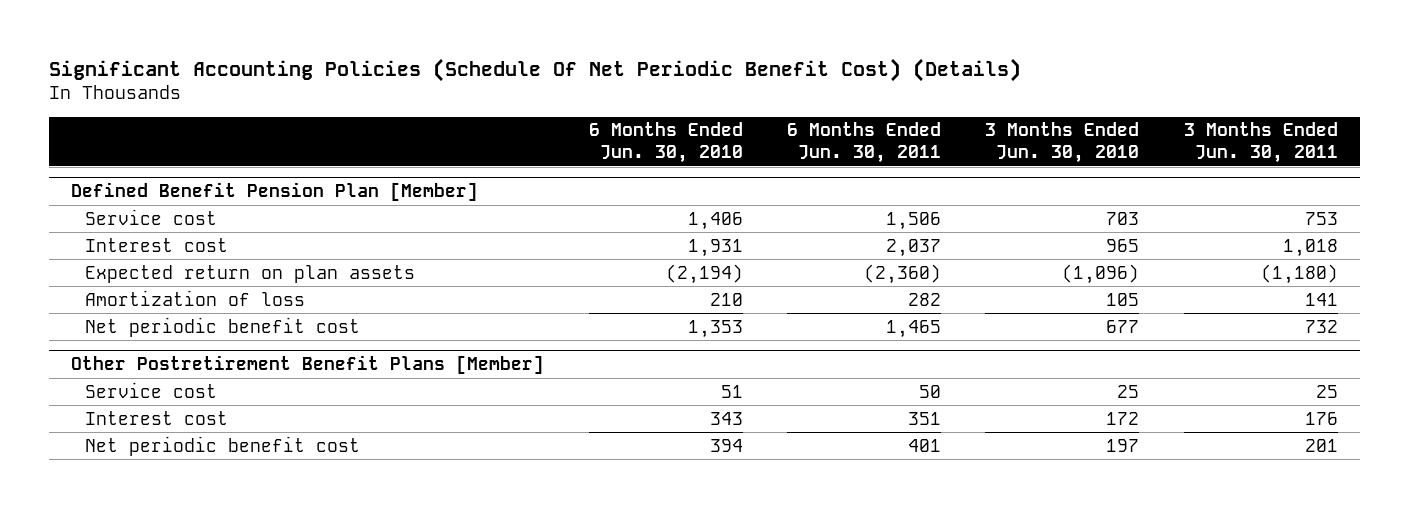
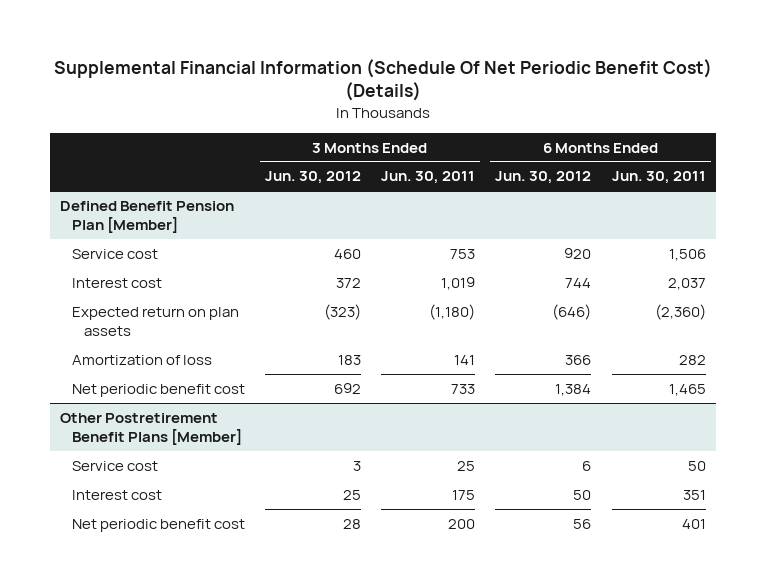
- Significant Accounting Policies (Schedule Of Net Periodic Benefit Cost) (Details)
+ Supplemental Financial Information (Schedule Of Net Periodic Benefit Cost) (Details)
- | 6 Months Ended Jun. 30, 2010 | 6 Months Ended Jun. 30, 2011 | 3 Months Ended Jun. 30, 2010 | 3 Months Ended Jun. 30, 2011
+ | 3 Months Ended Jun. 30, 2012 | 3 Months Ended Jun. 30, 2011 | 6 Months Ended Jun. 30, 2012 | 6 Months Ended Jun. 30, 2011
@ Defined Benefit Pension Plan [Member]
- Interest cost | 1,931 | 2,037 | 965 | 1,018
+ Interest cost | 372 | 1,019 | 744 | 2,037
- Net periodic benefit cost | 1,353 | 1,465 | 677 | 732
+ Net periodic benefit cost | 692 | 733 | 1,384 | 1,465
@ Other Postretirement Benefit Plans [Member]
- Interest cost | 343 | 351 | 172 | 176
- Net periodic benefit cost | 394 | 401 | 197 | 201
+ Interest cost | 25 | 175 | 50 | 351
+ Net periodic benefit cost | 28 | 200 | 56 | 401

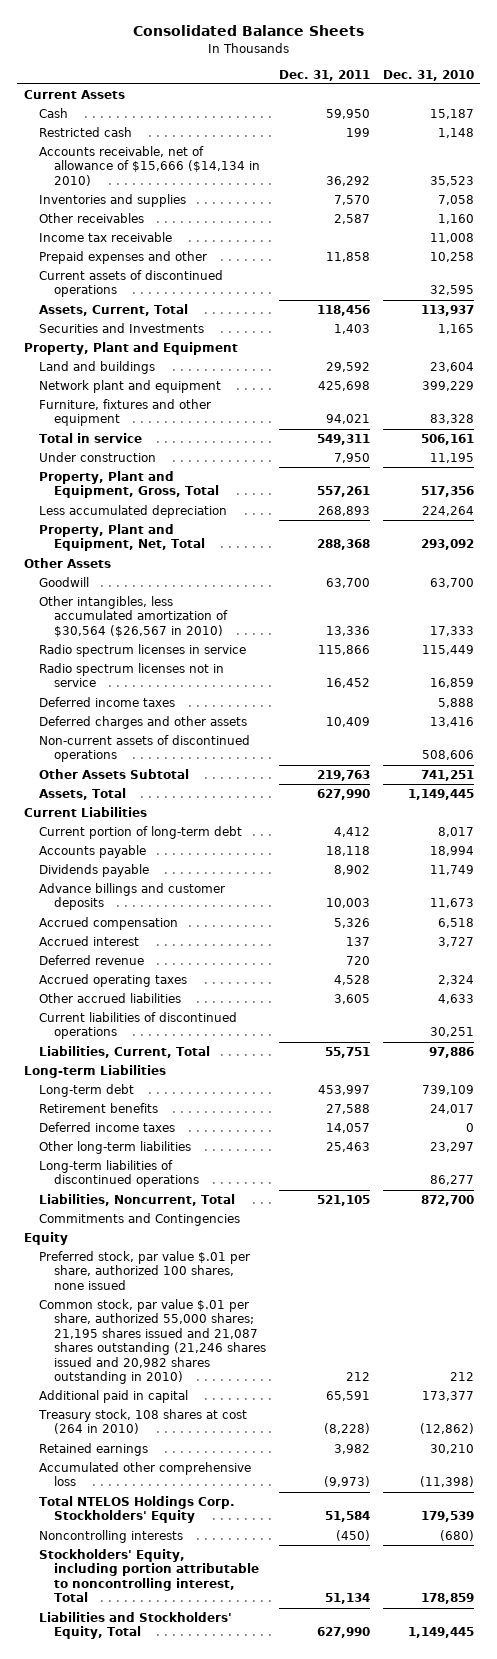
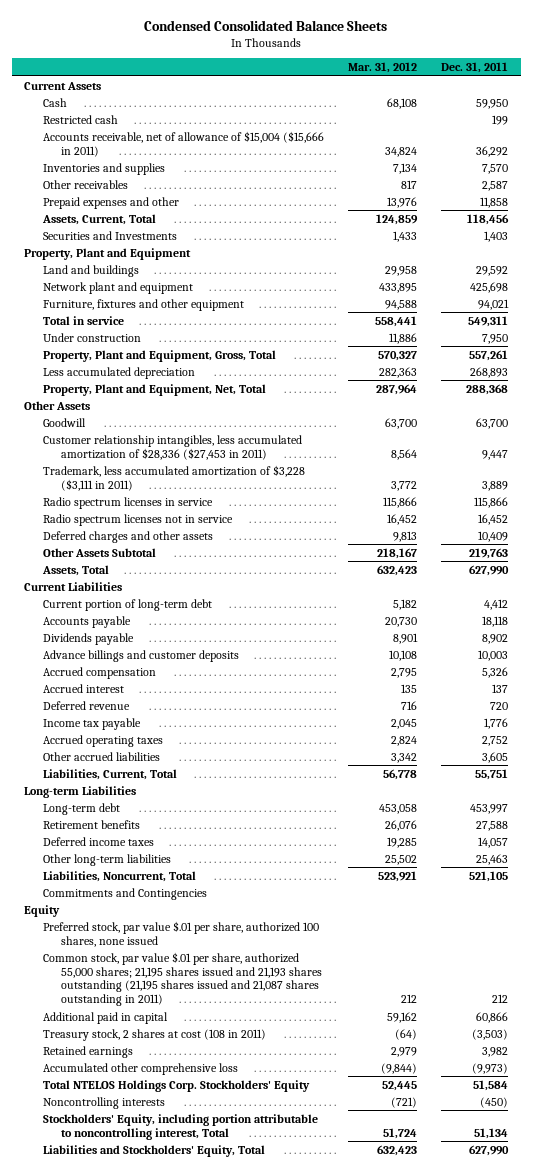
- Consolidated Balance Sheets
+ Condensed Consolidated Balance Sheets
- | Dec. 31, 2011 | Dec. 31, 2010
+ | Mar. 31, 2012 | Dec. 31, 2011
- Accounts receivable, net of allowance of $15,666 ($14,134 in 2010) | 36,292 | 35,523
+ Accounts receivable, net of allowance of $15,004 ($15,666 in 2011) | 34,824 | 36,292
- Income tax receivable | | 11,008
- Current assets of discontinued operations | | 32,595
- Other intangibles, less accumulated amortization of $30,564 ($26,567 in 2010) | 13,336 | 17,333
+ Customer relationship intangibles, less accumulated amortization of $28,336 ($27,453 in 2011) | 8,564 | 9,447
+ Trademark, less accumulated amortization of $3,228 ($3,111 in 2011) | 3,772 | 3,889
- Deferred income taxes | | 5,888
- Non-current assets of discontinued operations | | 508,606
- Accrued operating taxes | 4,528 | 2,324
+ Income tax payable | 2,045 | 1,776
+ Accrued operating taxes | 2,824 | 2,752
- Current liabilities of discontinued operations | | 30,251
- Long-term liabilities of discontinued operations | | 86,277
- Common stock, par value $.01 per share, authorized 55,000 shares; 21,195 shares issued and 21,087 shares outstanding (21,246 shares issued and 20,982 shares outstanding in 2010) | 212 | 212
- Additional paid in capital | 65,591 | 173,377
- Treasury stock, 108 shares at cost (264 in 2010) | (8,228) | (12,862)
+ Common stock, par value $.01 per share, authorized 55,000 shares; 21,195 shares issued and 21,193 shares outstanding (21,195 shares issued and 21,087 shares outstanding in 2011) | 212 | 212
+ Additional paid in capital | 59,162 | 60,866
+ Treasury stock, 2 shares at cost (108 in 2011) | (64) | (3,503)

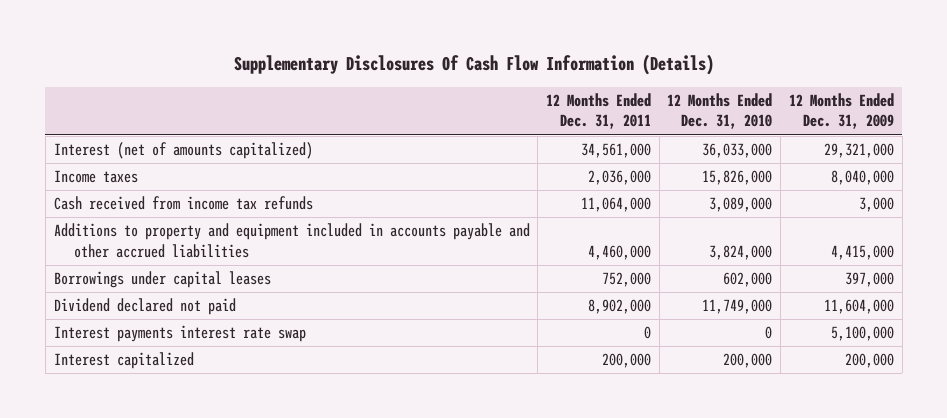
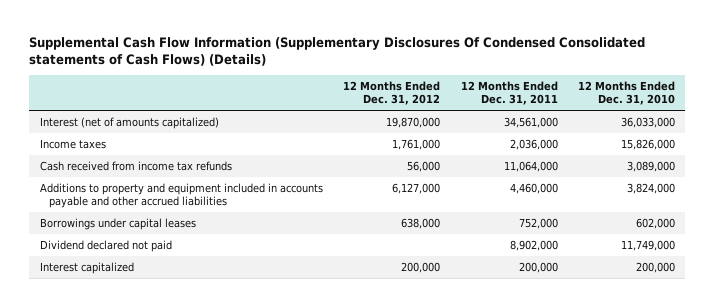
- Supplementary Disclosures Of Cash Flow Information (Details)
+ Supplemental Cash Flow Information (Supplementary Disclosures Of Condensed Consolidated statements of Cash Flows) (Details)
- | 12 Months Ended Dec. 31, 2011 | 12 Months Ended Dec. 31, 2010 | 12 Months Ended Dec. 31, 2009
+ | 12 Months Ended Dec. 31, 2012 | 12 Months Ended Dec. 31, 2011 | 12 Months Ended Dec. 31, 2010
- Interest payments interest rate swap | 0 | 0 | 5,100,000

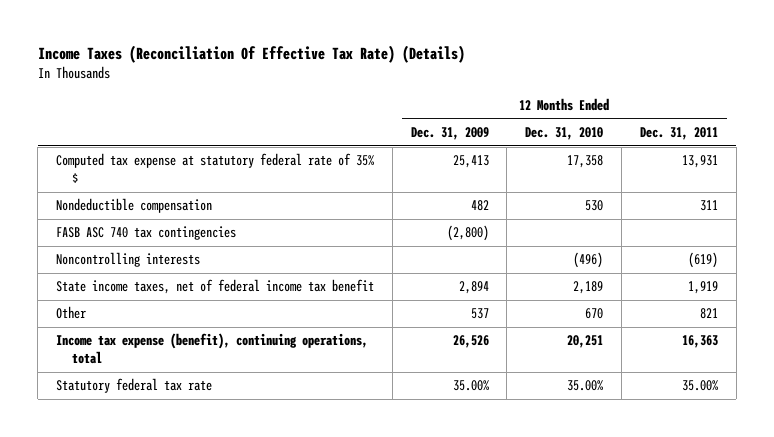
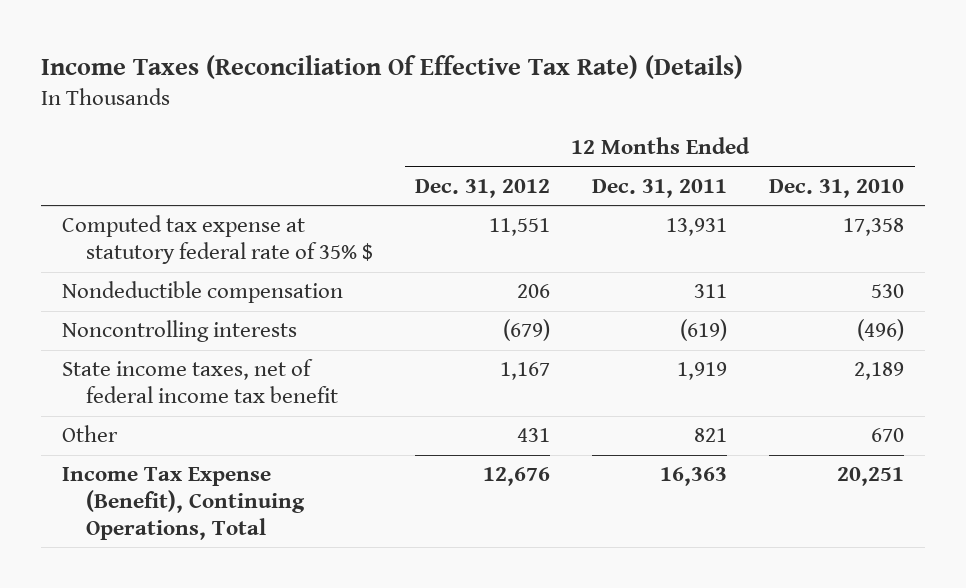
- | 12 Months Ended Dec. 31, 2009 | 12 Months Ended Dec. 31, 2010 | 12 Months Ended Dec. 31, 2011
+ | 12 Months Ended Dec. 31, 2012 | 12 Months Ended Dec. 31, 2011 | 12 Months Ended Dec. 31, 2010
- FASB ASC 740 tax contingencies | (2,800) | |
- Income tax expense (benefit), continuing operations, total | 26,526 | 20,251 | 16,363
- Statutory federal tax rate | 35.00% | 35.00% | 35.00%
+ Income Tax Expense (Benefit), Continuing Operations, Total | 12,676 | 16,363 | 20,251

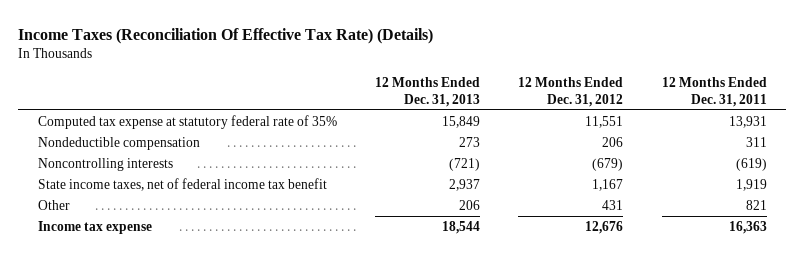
- | 12 Months Ended Dec. 31, 2012 | 12 Months Ended Dec. 31, 2011 | 12 Months Ended Dec. 31, 2010
+ | 12 Months Ended Dec. 31, 2013 | 12 Months Ended Dec. 31, 2012 | 12 Months Ended Dec. 31, 2011
- Computed tax expense at statutory federal rate of 35% $ | 11,551 | 13,931 | 17,358
+ Computed tax expense at statutory federal rate of 35% | 15,849 | 11,551 | 13,931
- Income Tax Expense (Benefit), Continuing Operations, Total | 12,676 | 16,363 | 20,251
+ Income tax expense | 18,544 | 12,676 | 16,363

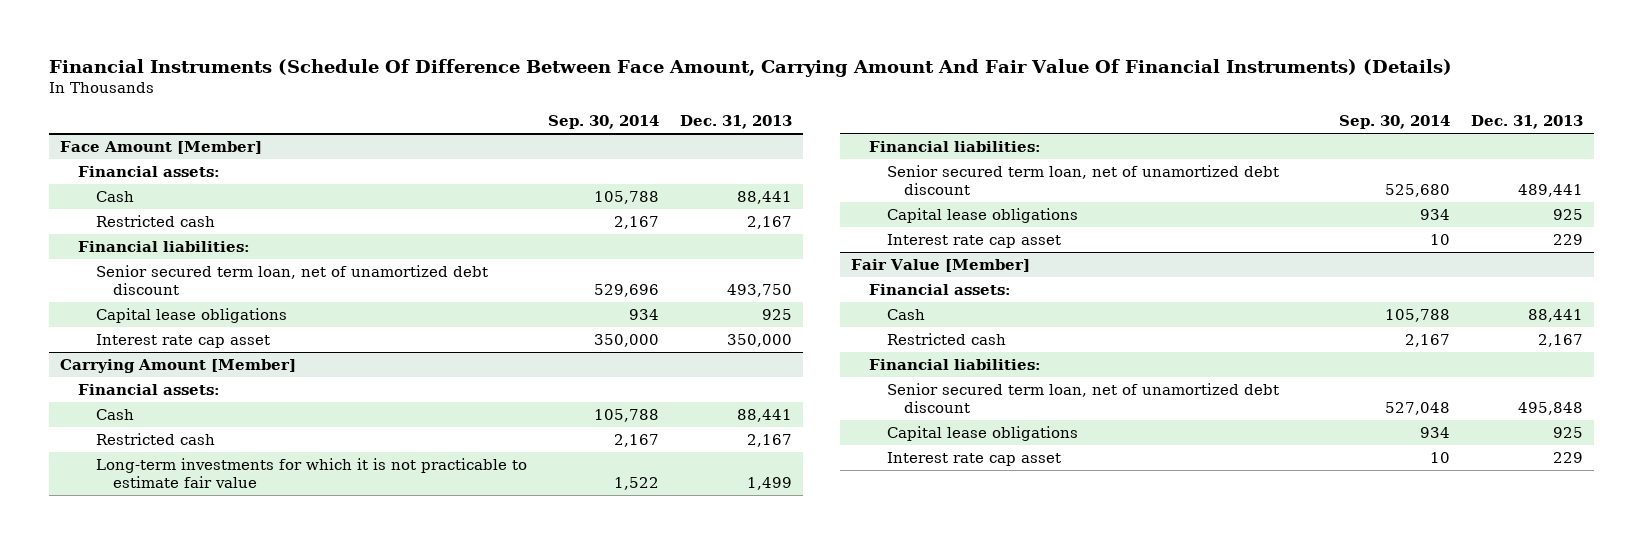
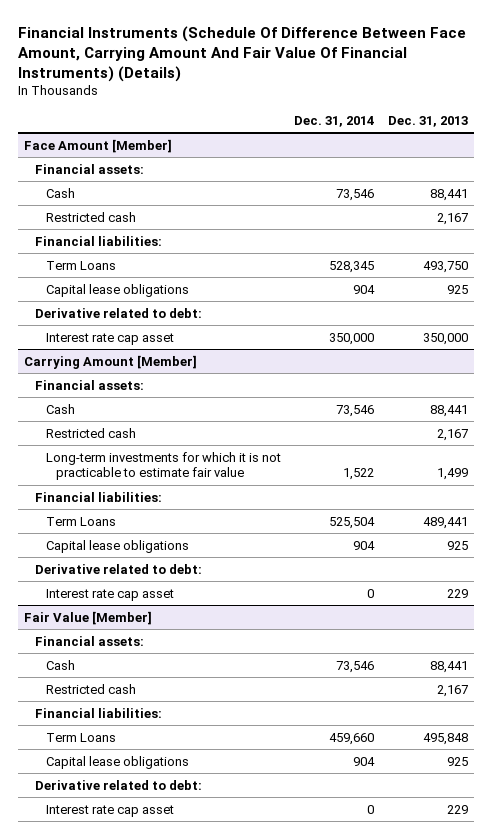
- | Sep. 30, 2014 | Dec. 31, 2013
+ | Dec. 31, 2014 | Dec. 31, 2013
@ Face Amount [Member]
- Senior secured term loan, net of unamortized debt discount | 529,696 | 493,750
+ Term Loans | 528,345 | 493,750
+ Derivative related to debt:
@ Carrying Amount [Member]
- Senior secured term loan, net of unamortized debt discount | 525,680 | 489,441
+ Term Loans | 525,504 | 489,441
+ Derivative related to debt:
@ Fair Value [Member]
- Senior secured term loan, net of unamortized debt discount | 527,048 | 495,848
+ Term Loans | 459,660 | 495,848
+ Derivative related to debt:

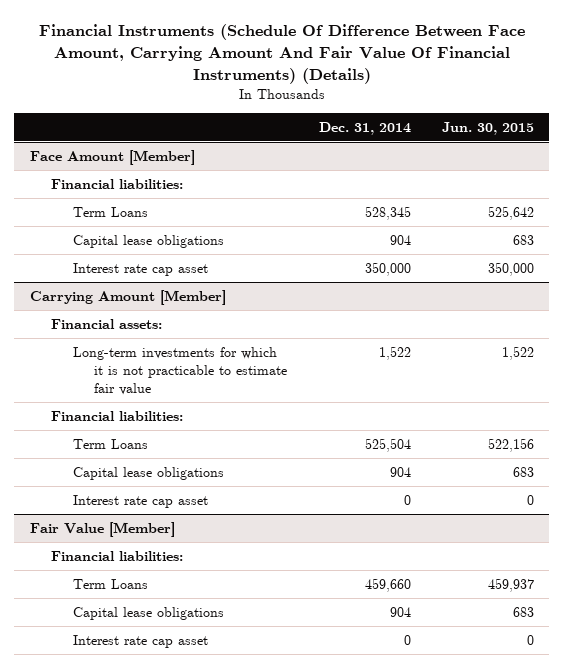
- | Dec. 31, 2014 | Dec. 31, 2013
+ | Dec. 31, 2014 | Jun. 30, 2015
@ Face Amount [Member]
- Financial assets:
- Cash | 73,546 | 88,441
- Restricted cash | | 2,167
- Derivative related to debt:
@ Carrying Amount [Member]
- Cash | 73,546 | 88,441
- Restricted cash | | 2,167
- Derivative related to debt:
@ Fair Value [Member]
- Financial assets:
- Cash | 73,546 | 88,441
- Restricted cash | | 2,167
- Derivative related to debt:

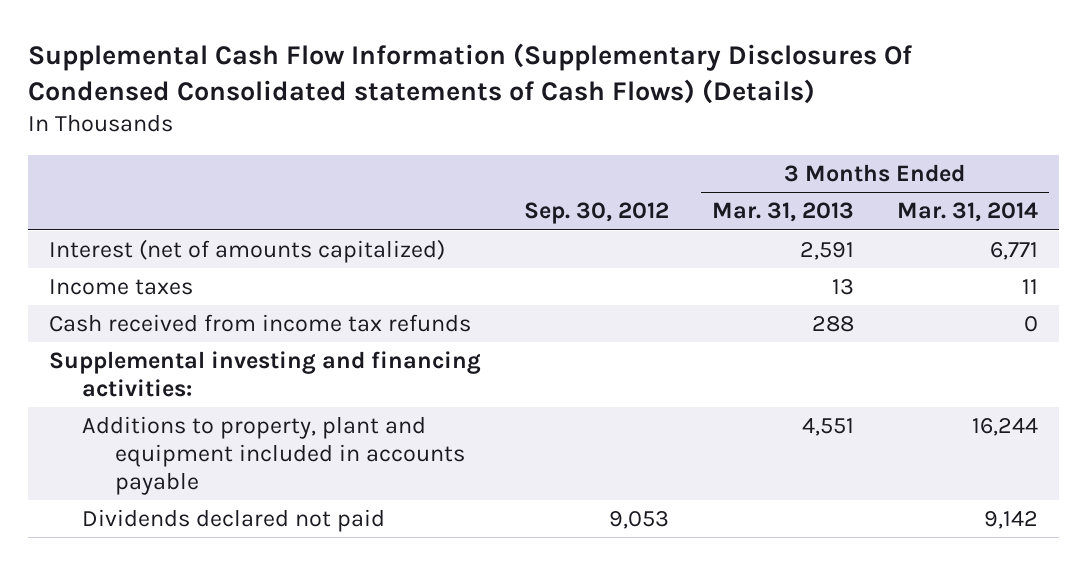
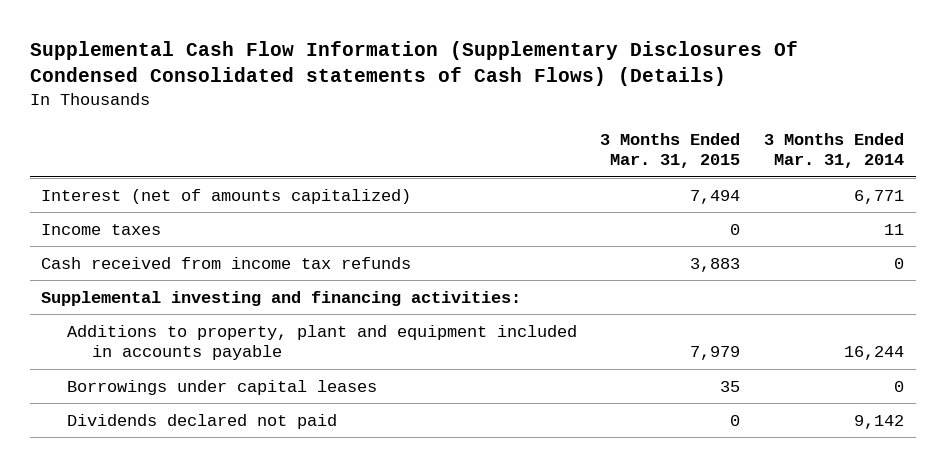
- | Sep. 30, 2012 | 3 Months Ended Mar. 31, 2013 | 3 Months Ended Mar. 31, 2014
+ | 3 Months Ended Mar. 31, 2015 | 3 Months Ended Mar. 31, 2014
+ Borrowings under capital leases | 35 | 0

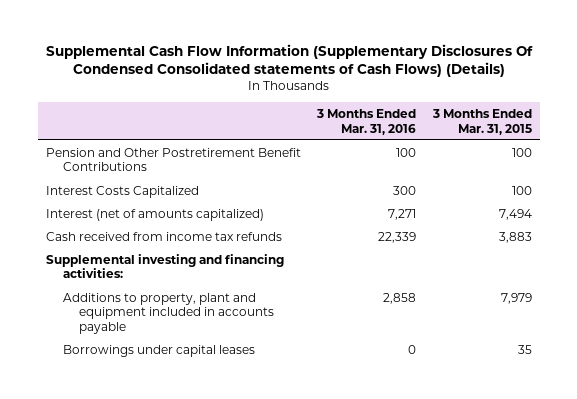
- | 3 Months Ended Mar. 31, 2015 | 3 Months Ended Mar. 31, 2014
+ | 3 Months Ended Mar. 31, 2016 | 3 Months Ended Mar. 31, 2015
+ Pension and Other Postretirement Benefit Contributions | 100 | 100
+ Interest Costs Capitalized | 300 | 100
- Income taxes | 0 | 11
- Dividends declared not paid | 0 | 9,142

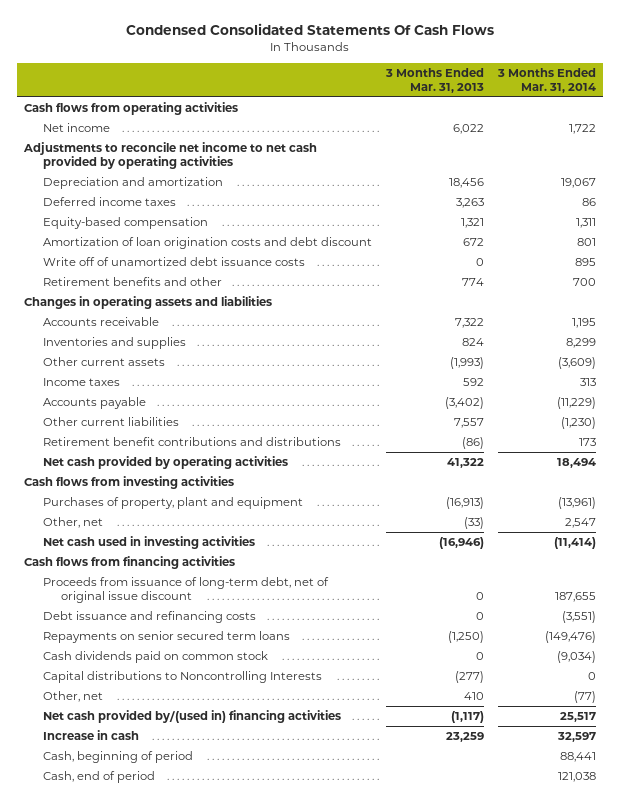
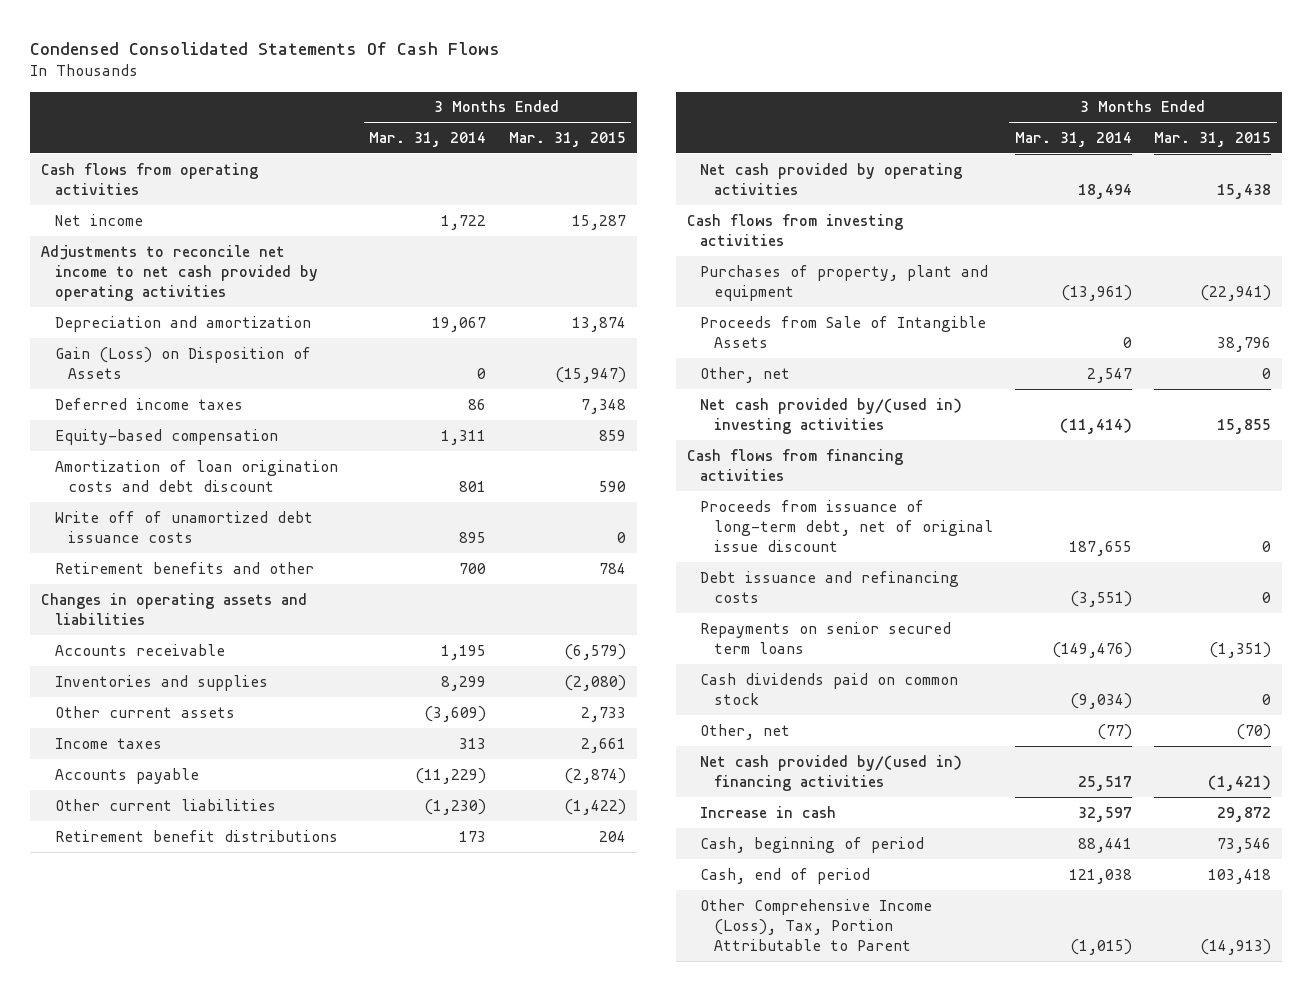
- | 3 Months Ended Mar. 31, 2013 | 3 Months Ended Mar. 31, 2014
+ | 3 Months Ended Mar. 31, 2014 | 3 Months Ended Mar. 31, 2015
+ Gain (Loss) on Disposition of Assets | 0 | (15,947)
- Retirement benefit contributions and distributions | (86) | 173
+ Retirement benefit distributions | 173 | 204
+ Proceeds from Sale of Intangible Assets | 0 | 38,796
- Net cash used in investing activities | (16,946) | (11,414)
+ Net cash provided by/(used in) investing activities | (11,414) | 15,855
- Capital distributions to Noncontrolling Interests | (277) | 0
+ Other Comprehensive Income (Loss), Tax, Portion Attributable to Parent | (1,015) | (14,913)

